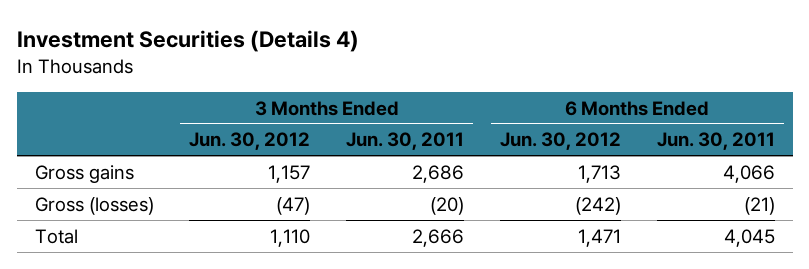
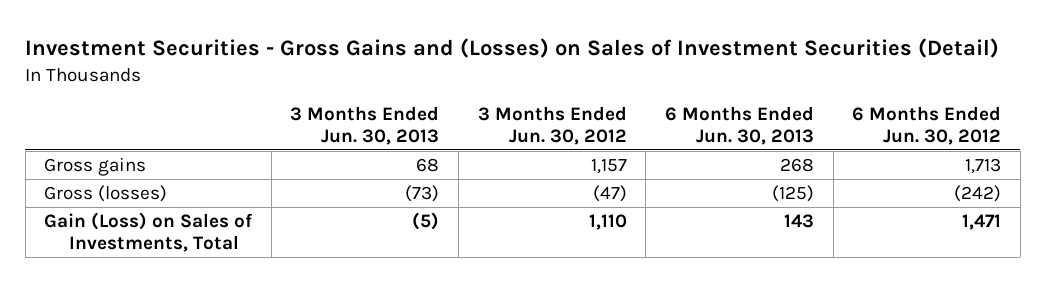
- Investment Securities (Details 4)
+ Investment Securities - Gross Gains and (Losses) on Sales of Investment Securities (Detail)
- | 3 Months Ended Jun. 30, 2012 | 3 Months Ended Jun. 30, 2011 | 6 Months Ended Jun. 30, 2012 | 6 Months Ended Jun. 30, 2011
+ | 3 Months Ended Jun. 30, 2013 | 3 Months Ended Jun. 30, 2012 | 6 Months Ended Jun. 30, 2013 | 6 Months Ended Jun. 30, 2012
- Total | 1,110 | 2,666 | 1,471 | 4,045
+ Gain (Loss) on Sales of Investments, Total | (5) | 1,110 | 143 | 1,471

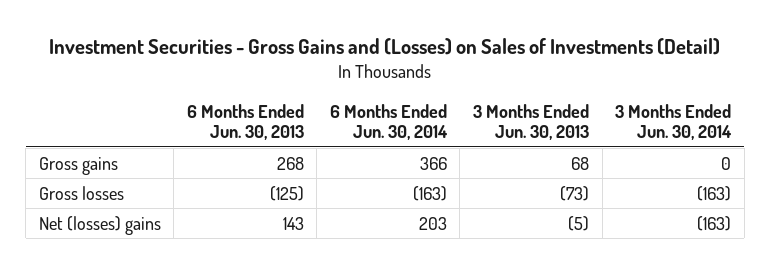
- Investment Securities - Gross Gains and (Losses) on Sales of Investment Securities (Detail)
+ Investment Securities - Gross Gains and (Losses) on Sales of Investments (Detail)
- | 3 Months Ended Jun. 30, 2013 | 3 Months Ended Jun. 30, 2012 | 6 Months Ended Jun. 30, 2013 | 6 Months Ended Jun. 30, 2012
+ | 6 Months Ended Jun. 30, 2013 | 6 Months Ended Jun. 30, 2014 | 3 Months Ended Jun. 30, 2013 | 3 Months Ended Jun. 30, 2014
- Gross (losses) | (73) | (47) | (125) | (242)
- Gain (Loss) on Sales of Investments, Total | (5) | 1,110 | 143 | 1,471
+ Gross losses | (125) | (163) | (73) | (163)
+ Net (losses) gains | 143 | 203 | (5) | (163)

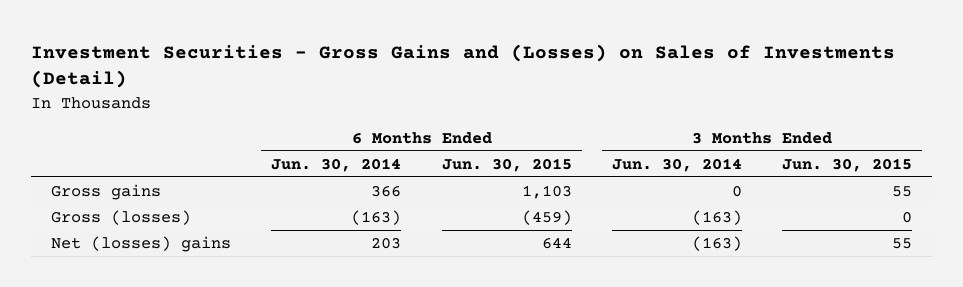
- | 6 Months Ended Jun. 30, 2013 | 6 Months Ended Jun. 30, 2014 | 3 Months Ended Jun. 30, 2013 | 3 Months Ended Jun. 30, 2014
+ | 6 Months Ended Jun. 30, 2014 | 6 Months Ended Jun. 30, 2015 | 3 Months Ended Jun. 30, 2014 | 3 Months Ended Jun. 30, 2015
- Gross losses | (125) | (163) | (73) | (163)
+ Gross (losses) | (163) | (459) | (163) | 0

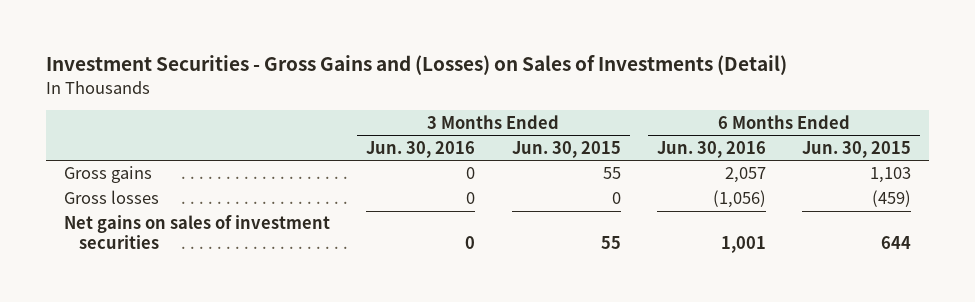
- | 6 Months Ended Jun. 30, 2014 | 6 Months Ended Jun. 30, 2015 | 3 Months Ended Jun. 30, 2014 | 3 Months Ended Jun. 30, 2015
+ | 3 Months Ended Jun. 30, 2016 | 3 Months Ended Jun. 30, 2015 | 6 Months Ended Jun. 30, 2016 | 6 Months Ended Jun. 30, 2015
- Gross (losses) | (163) | (459) | (163) | 0
- Net (losses) gains | 203 | 644 | (163) | 55
+ Gross losses | 0 | 0 | (1,056) | (459)
+ Net gains on sales of investment securities | 0 | 55 | 1,001 | 644

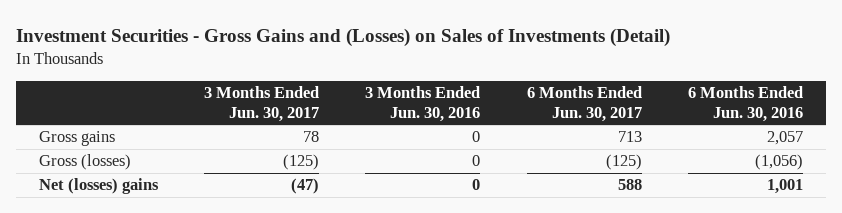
- | 3 Months Ended Jun. 30, 2016 | 3 Months Ended Jun. 30, 2015 | 6 Months Ended Jun. 30, 2016 | 6 Months Ended Jun. 30, 2015
+ | 3 Months Ended Jun. 30, 2017 | 3 Months Ended Jun. 30, 2016 | 6 Months Ended Jun. 30, 2017 | 6 Months Ended Jun. 30, 2016
- Gross losses | 0 | 0 | (1,056) | (459)
- Net gains on sales of investment securities | 0 | 55 | 1,001 | 644
+ Gross (losses) | (125) | 0 | (125) | (1,056)
+ Net (losses) gains | (47) | 0 | 588 | 1,001

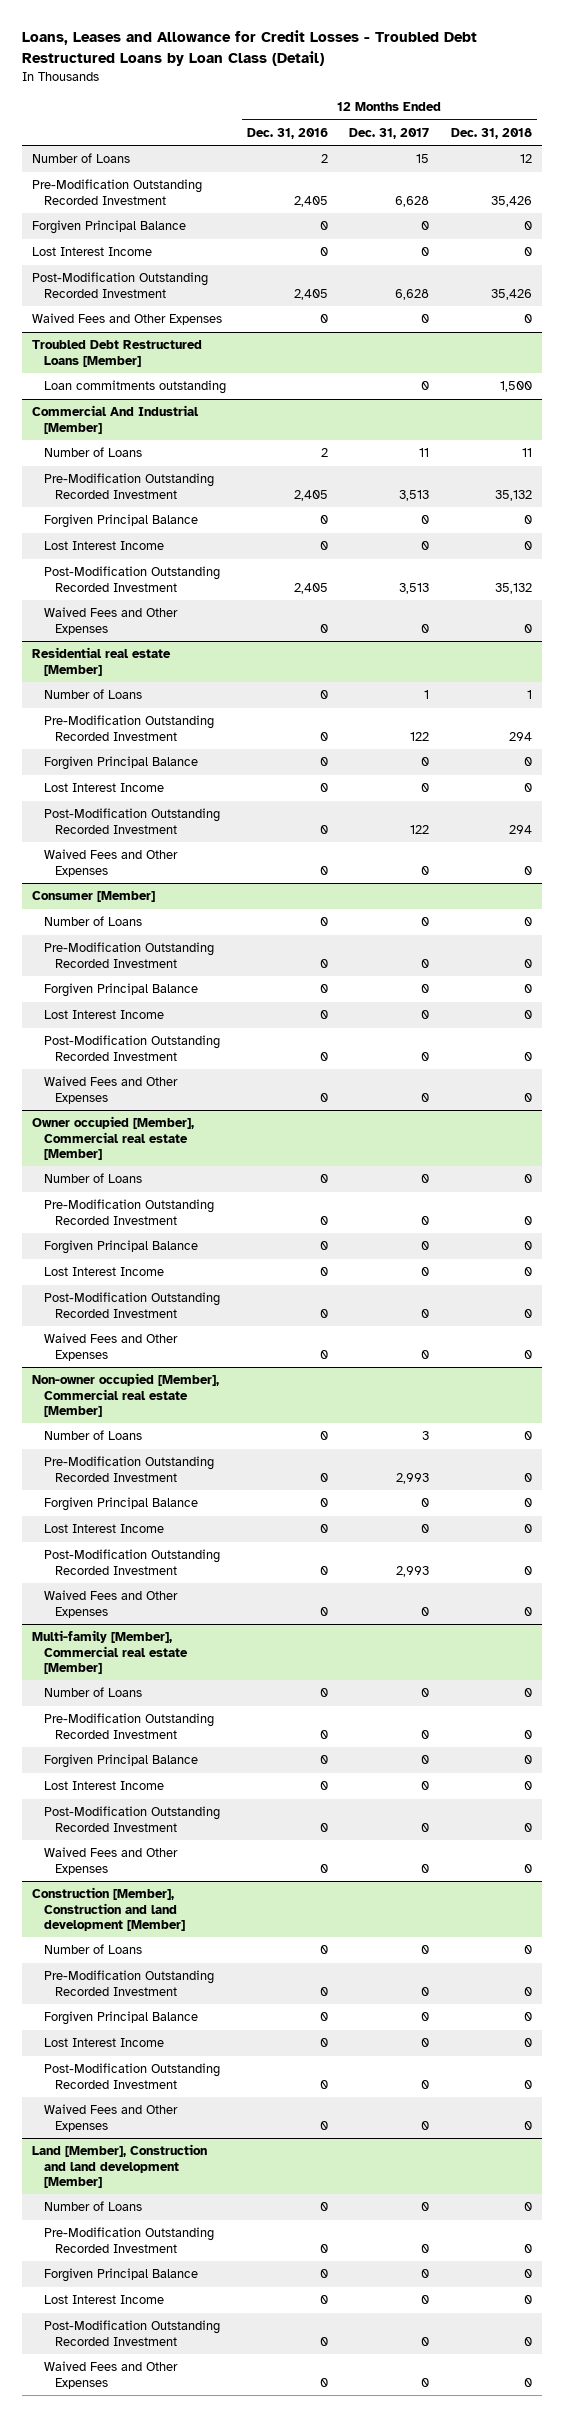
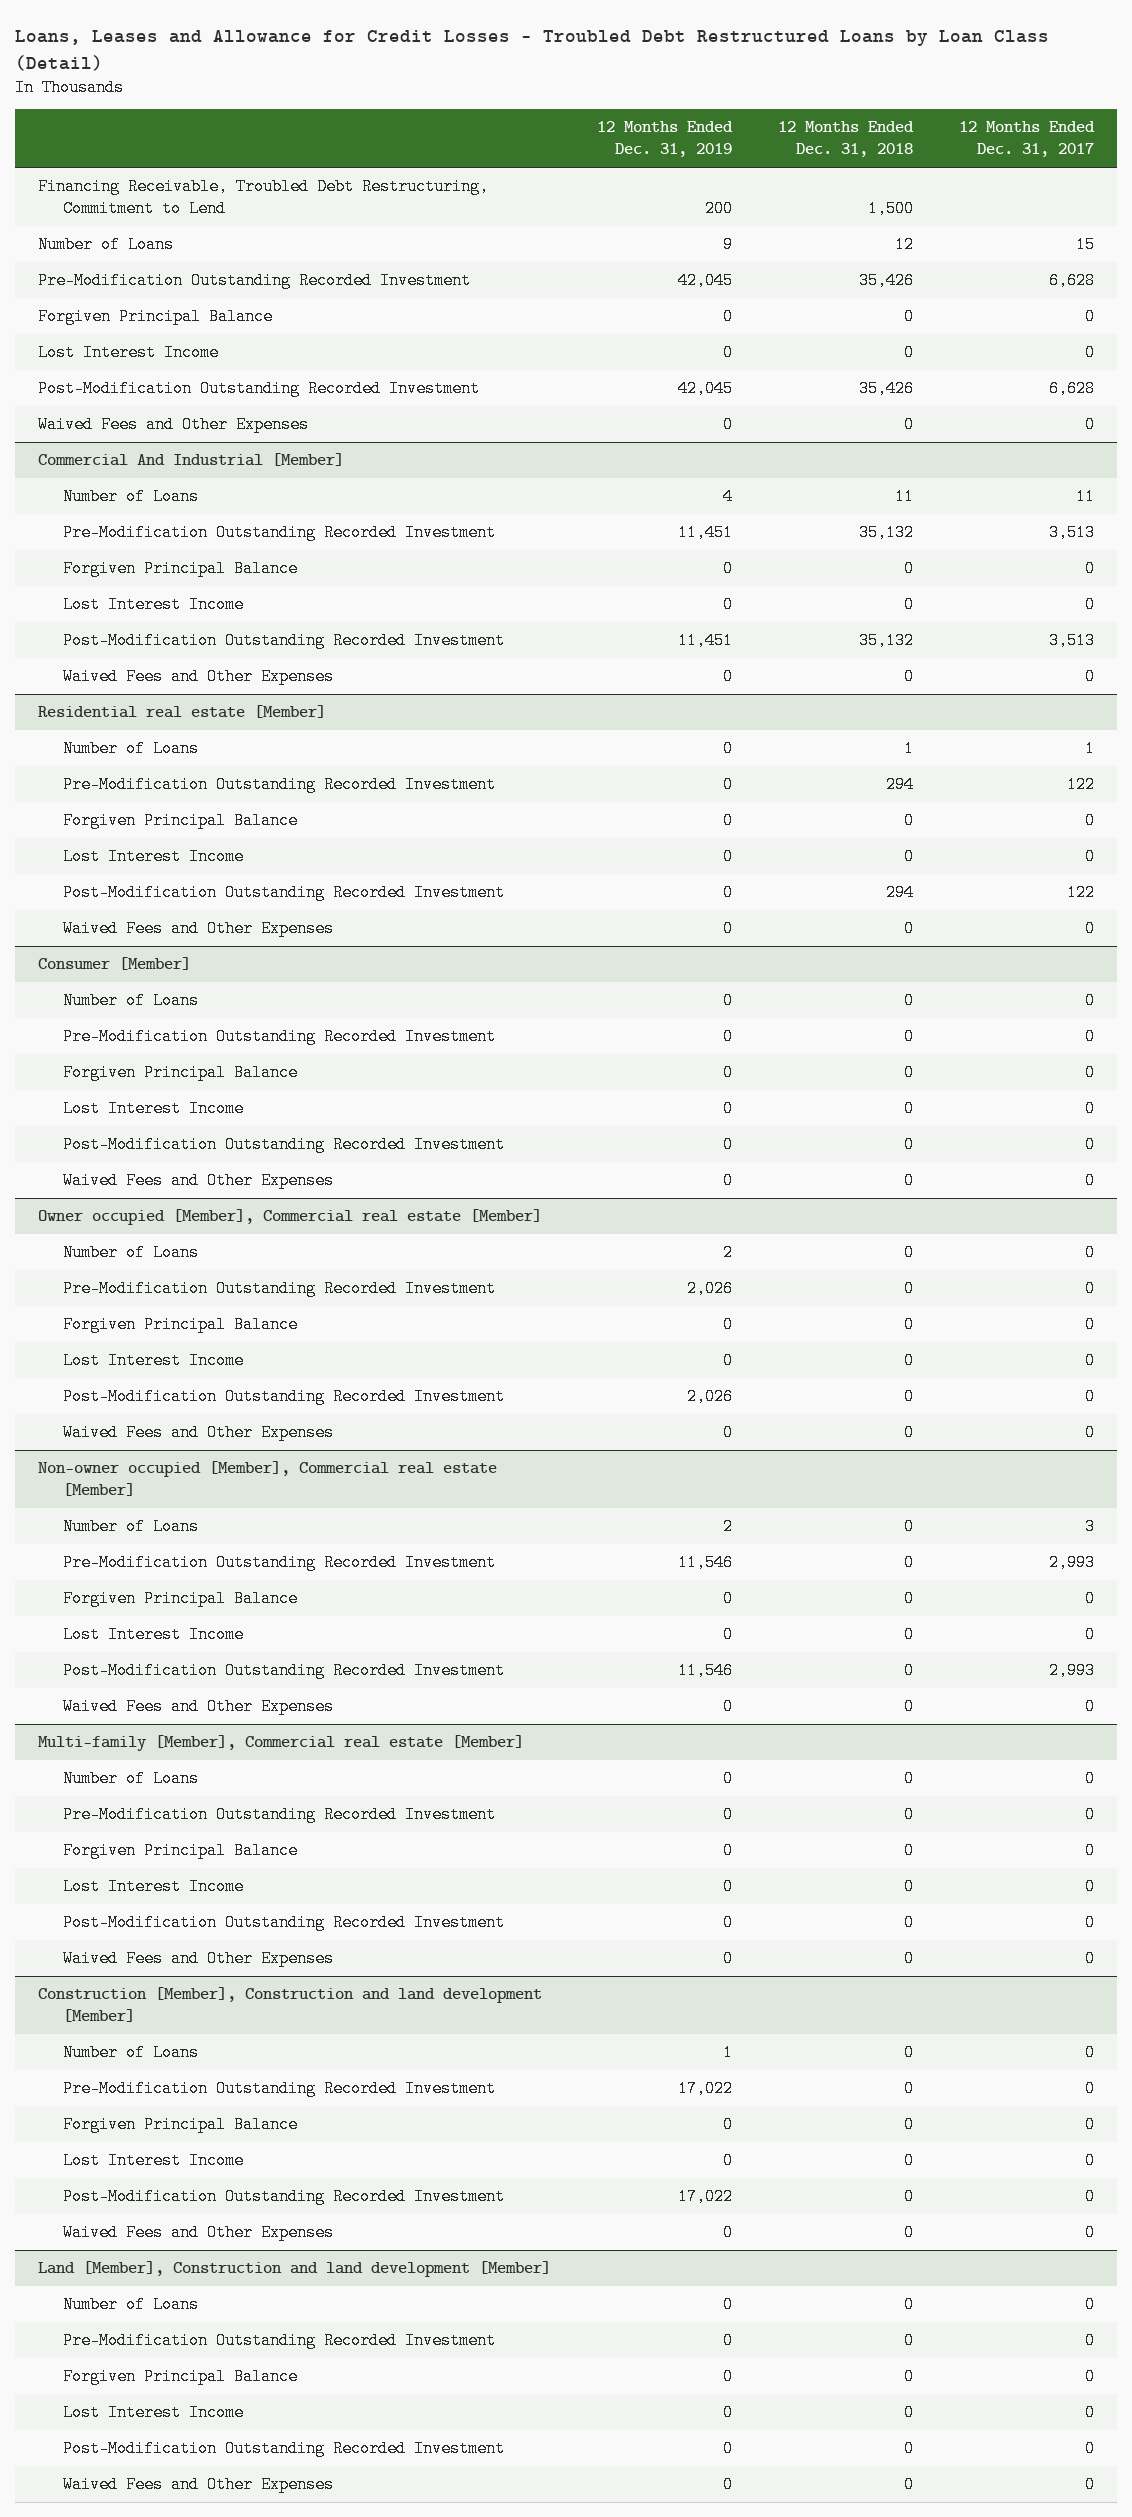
- | 12 Months Ended Dec. 31, 2016 | 12 Months Ended Dec. 31, 2017 | 12 Months Ended Dec. 31, 2018
+ | 12 Months Ended Dec. 31, 2019 | 12 Months Ended Dec. 31, 2018 | 12 Months Ended Dec. 31, 2017
+ Financing Receivable, Troubled Debt Restructuring, Commitment to Lend | 200 | 1,500 |
- Troubled Debt Restructured Loans [Member]
- Loan commitments outstanding | | 0 | 1,500

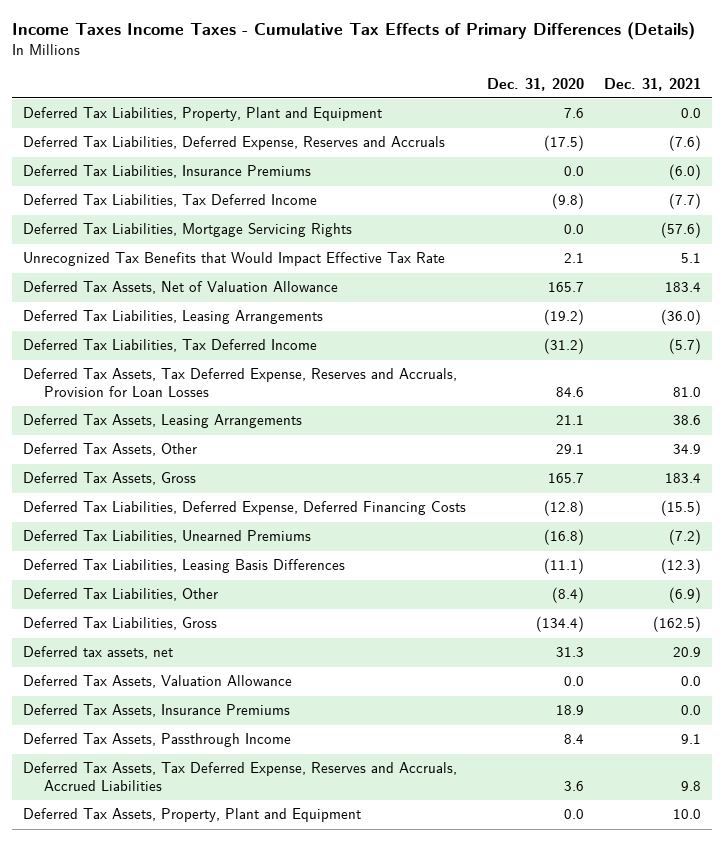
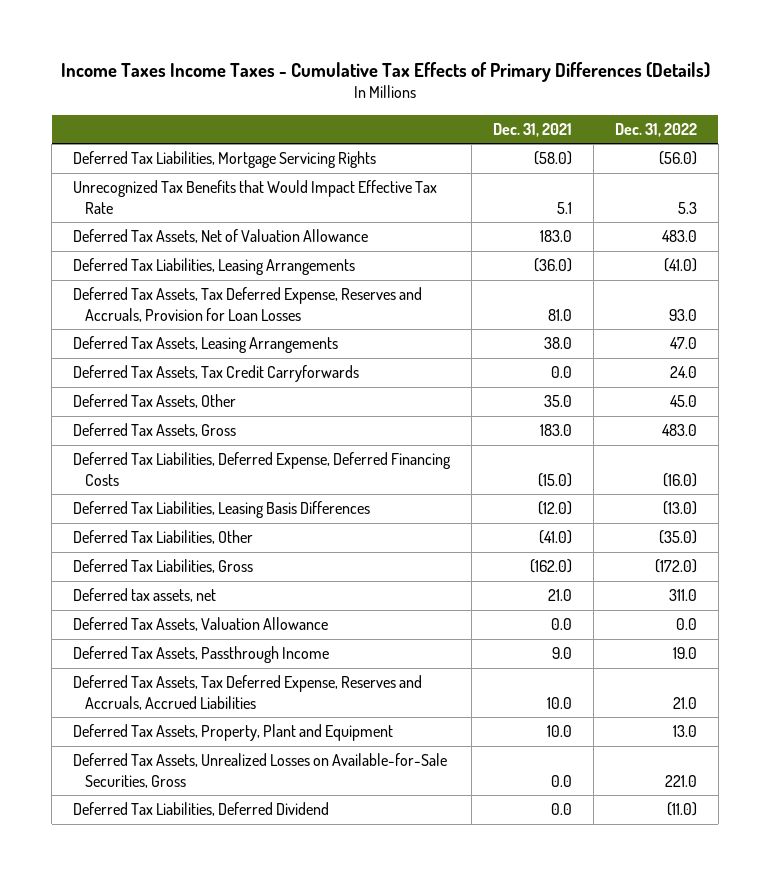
- | Dec. 31, 2020 | Dec. 31, 2021
+ | Dec. 31, 2021 | Dec. 31, 2022
- Deferred Tax Liabilities, Property, Plant and Equipment | 7.6 | 0.0
- Deferred Tax Liabilities, Deferred Expense, Reserves and Accruals | (17.5) | (7.6)
- Deferred Tax Liabilities, Insurance Premiums | 0.0 | (6.0)
- Deferred Tax Liabilities, Tax Deferred Income | (9.8) | (7.7)
- Deferred Tax Liabilities, Mortgage Servicing Rights | 0.0 | (57.6)
+ Deferred Tax Liabilities, Mortgage Servicing Rights | (58.0) | (56.0)
- Deferred Tax Assets, Net of Valuation Allowance | 165.7 | 183.4
+ Deferred Tax Assets, Net of Valuation Allowance | 183.0 | 483.0
- Deferred Tax Liabilities, Tax Deferred Income | (31.2) | (5.7)
- Deferred Tax Assets, Leasing Arrangements | 21.1 | 38.6
- Deferred Tax Assets, Other | 29.1 | 34.9
- Deferred Tax Assets, Gross | 165.7 | 183.4
- Deferred Tax Liabilities, Deferred Expense, Deferred Financing Costs | (12.8) | (15.5)
- Deferred Tax Liabilities, Unearned Premiums | (16.8) | (7.2)
- Deferred Tax Liabilities, Leasing Basis Differences | (11.1) | (12.3)
- Deferred Tax Liabilities, Other | (8.4) | (6.9)
- Deferred Tax Liabilities, Gross | (134.4) | (162.5)
- Deferred tax assets, net | 31.3 | 20.9
+ Deferred Tax Assets, Leasing Arrangements | 38.0 | 47.0
+ Deferred Tax Assets, Tax Credit Carryforwards | 0.0 | 24.0
+ Deferred Tax Assets, Other | 35.0 | 45.0
+ Deferred Tax Assets, Gross | 183.0 | 483.0
+ Deferred Tax Liabilities, Deferred Expense, Deferred Financing Costs | (15.0) | (16.0)
+ Deferred Tax Liabilities, Leasing Basis Differences | (12.0) | (13.0)
+ Deferred Tax Liabilities, Other | (41.0) | (35.0)
+ Deferred Tax Liabilities, Gross | (162.0) | (172.0)
+ Deferred tax assets, net | 21.0 | 311.0
- Deferred Tax Assets, Insurance Premiums | 18.9 | 0.0
- Deferred Tax Assets, Passthrough Income | 8.4 | 9.1
- Deferred Tax Assets, Tax Deferred Expense, Reserves and Accruals, Accrued Liabilities | 3.6 | 9.8
+ Deferred Tax Assets, Passthrough Income | 9.0 | 19.0
+ Deferred Tax Assets, Tax Deferred Expense, Reserves and Accruals, Accrued Liabilities | 10.0 | 21.0
+ Deferred Tax Assets, Unrealized Losses on Available-for-Sale Securities, Gross | 0.0 | 221.0
+ Deferred Tax Liabilities, Deferred Dividend | 0.0 | (11.0)

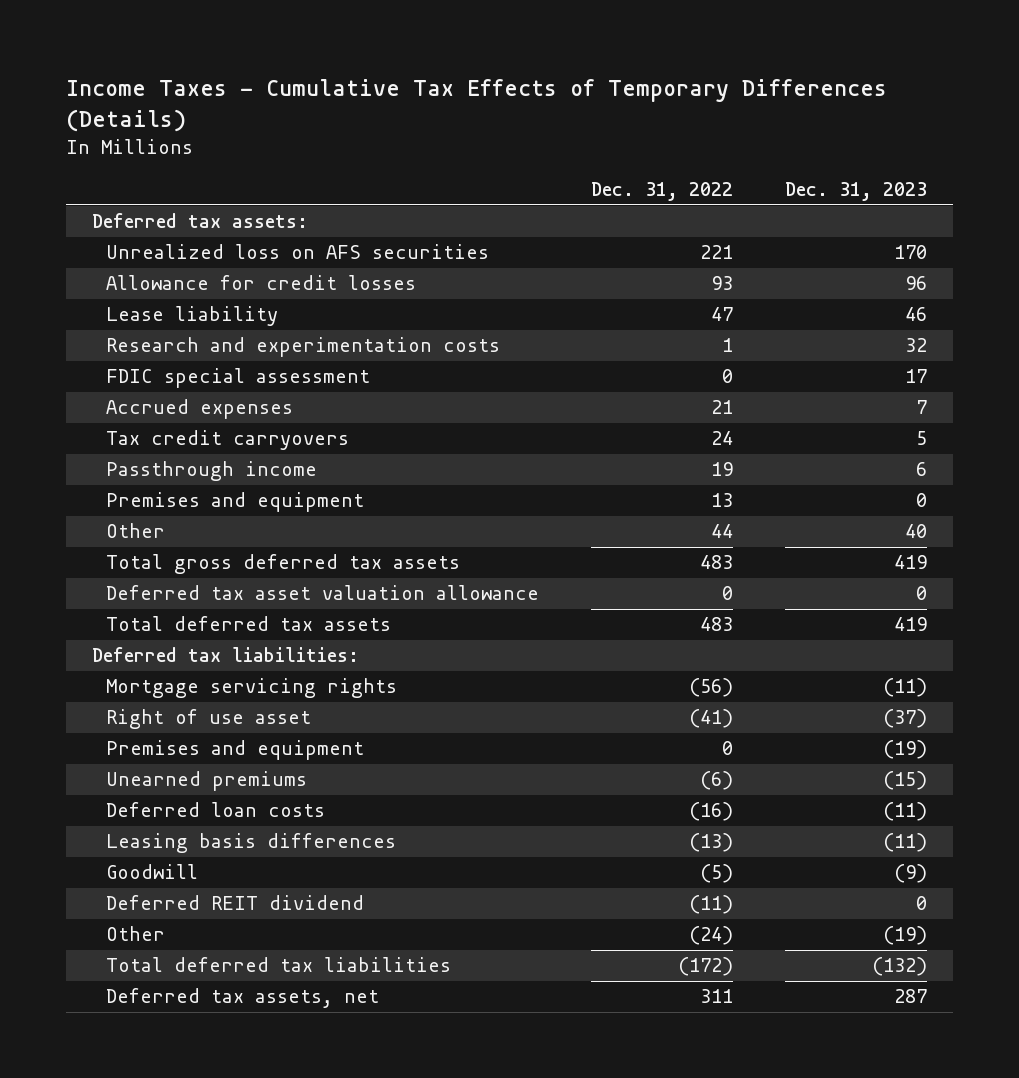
- Income Taxes Income Taxes - Cumulative Tax Effects of Primary Differences (Details)
+ Income Taxes - Cumulative Tax Effects of Temporary Differences (Details)
- | Dec. 31, 2021 | Dec. 31, 2022
+ | Dec. 31, 2022 | Dec. 31, 2023
- Deferred Tax Liabilities, Mortgage Servicing Rights | (58.0) | (56.0)
- Unrecognized Tax Benefits that Would Impact Effective Tax Rate | 5.1 | 5.3
- Deferred Tax Assets, Net of Valuation Allowance | 183.0 | 483.0
- Deferred Tax Liabilities, Leasing Arrangements | (36.0) | (41.0)
- Deferred Tax Assets, Tax Deferred Expense, Reserves and Accruals, Provision for Loan Losses | 81.0 | 93.0
- Deferred Tax Assets, Leasing Arrangements | 38.0 | 47.0
- Deferred Tax Assets, Tax Credit Carryforwards | 0.0 | 24.0
- Deferred Tax Assets, Other | 35.0 | 45.0
- Deferred Tax Assets, Gross | 183.0 | 483.0
- Deferred Tax Liabilities, Deferred Expense, Deferred Financing Costs | (15.0) | (16.0)
- Deferred Tax Liabilities, Leasing Basis Differences | (12.0) | (13.0)
- Deferred Tax Liabilities, Other | (41.0) | (35.0)
- Deferred Tax Liabilities, Gross | (162.0) | (172.0)
- Deferred tax assets, net | 21.0 | 311.0
- Deferred Tax Assets, Valuation Allowance | 0.0 | 0.0
- Deferred Tax Assets, Passthrough Income | 9.0 | 19.0
- Deferred Tax Assets, Tax Deferred Expense, Reserves and Accruals, Accrued Liabilities | 10.0 | 21.0
- Deferred Tax Assets, Property, Plant and Equipment | 10.0 | 13.0
- Deferred Tax Assets, Unrealized Losses on Available-for-Sale Securities, Gross | 0.0 | 221.0
- Deferred Tax Liabilities, Deferred Dividend | 0.0 | (11.0)
+ Deferred tax assets:
+ Unrealized loss on AFS securities | 221 | 170
+ Allowance for credit losses | 93 | 96
+ Lease liability | 47 | 46
+ Research and experimentation costs | 1 | 32
+ FDIC special assessment | 0 | 17
+ Accrued expenses | 21 | 7
+ Tax credit carryovers | 24 | 5
+ Passthrough income | 19 | 6
+ Premises and equipment | 13 | 0
+ Other | 44 | 40
+ Total gross deferred tax assets | 483 | 419
+ Deferred tax asset valuation allowance | 0 | 0
+ Total deferred tax assets | 483 | 419
+ Deferred tax liabilities:
+ Mortgage servicing rights | (56) | (11)
+ Right of use asset | (41) | (37)
+ Premises and equipment | 0 | (19)
+ Unearned premiums | (6) | (15)
+ Deferred loan costs | (16) | (11)
+ Leasing basis differences | (13) | (11)
+ Goodwill | (5) | (9)
+ Deferred REIT dividend | (11) | 0
+ Other | (24) | (19)
+ Total deferred tax liabilities | (172) | (132)
+ Deferred tax assets, net | 311 | 287

